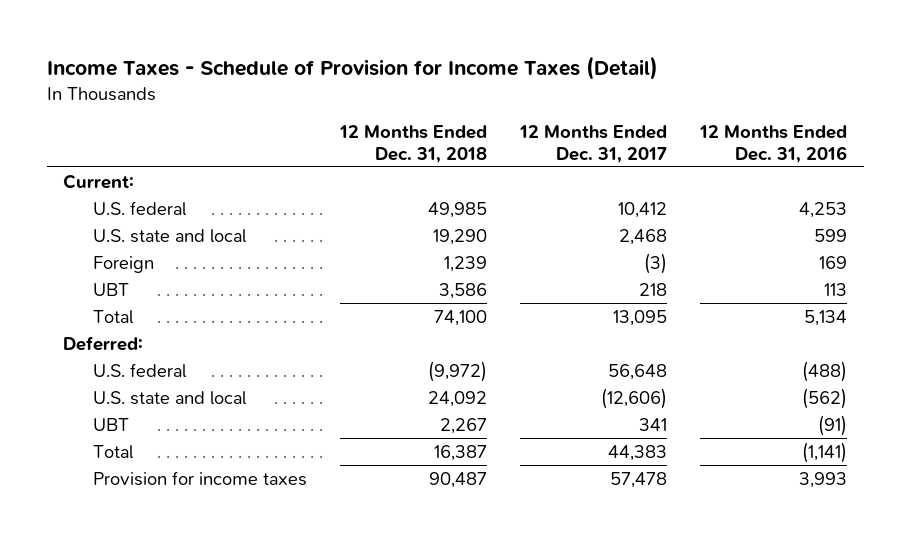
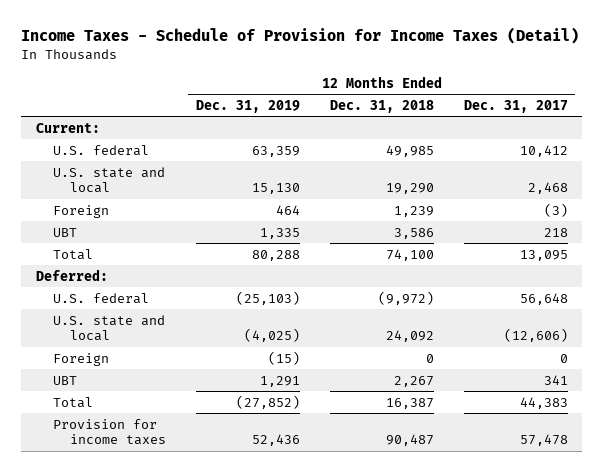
- | 12 Months Ended Dec. 31, 2018 | 12 Months Ended Dec. 31, 2017 | 12 Months Ended Dec. 31, 2016
+ | 12 Months Ended Dec. 31, 2019 | 12 Months Ended Dec. 31, 2018 | 12 Months Ended Dec. 31, 2017
+ Foreign | (15) | 0 | 0

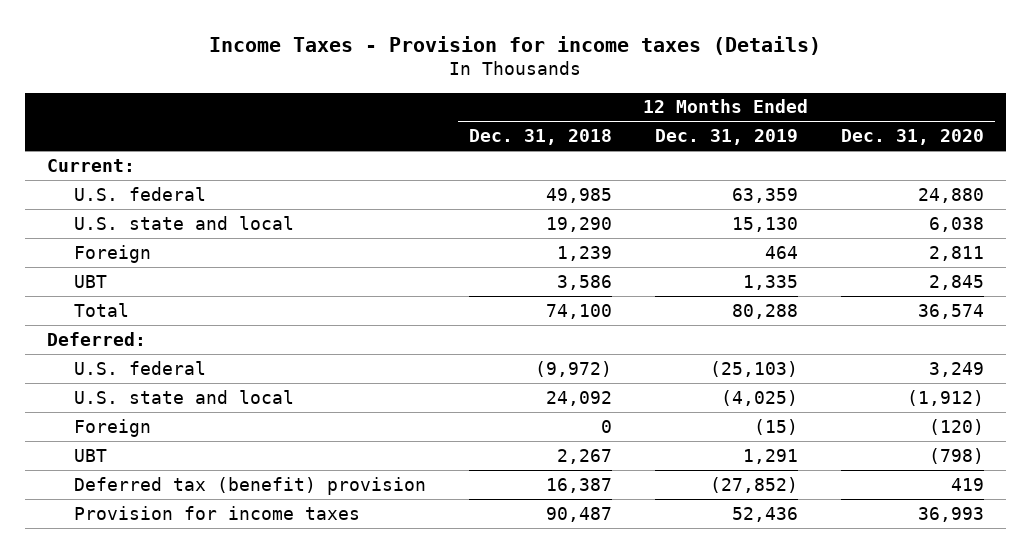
- Income Taxes - Schedule of Provision for Income Taxes (Detail)
+ Income Taxes - Provision for income taxes (Details)
- | 12 Months Ended Dec. 31, 2019 | 12 Months Ended Dec. 31, 2018 | 12 Months Ended Dec. 31, 2017
+ | 12 Months Ended Dec. 31, 2018 | 12 Months Ended Dec. 31, 2019 | 12 Months Ended Dec. 31, 2020
- Total | (27,852) | 16,387 | 44,383
+ Deferred tax (benefit) provision | 16,387 | (27,852) | 419

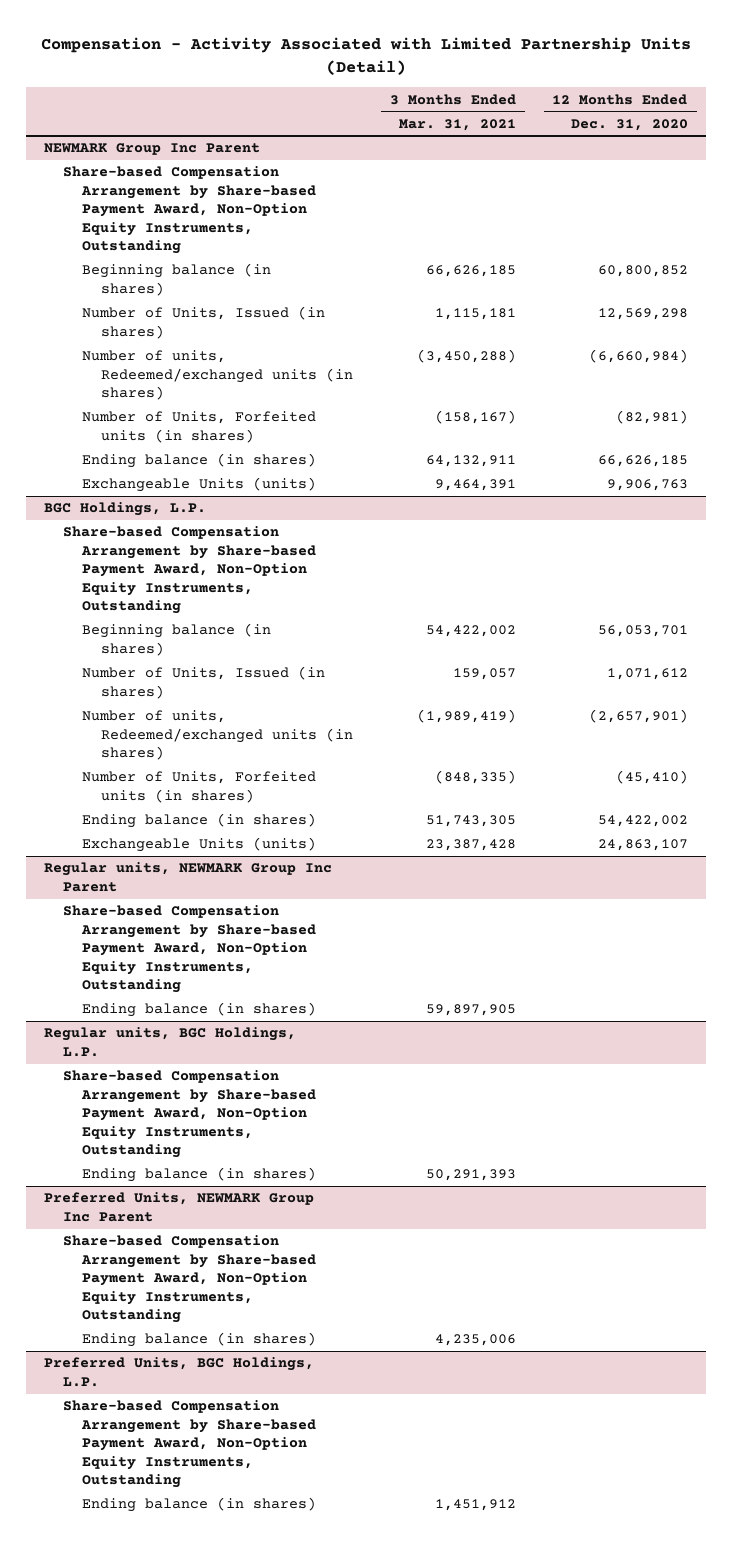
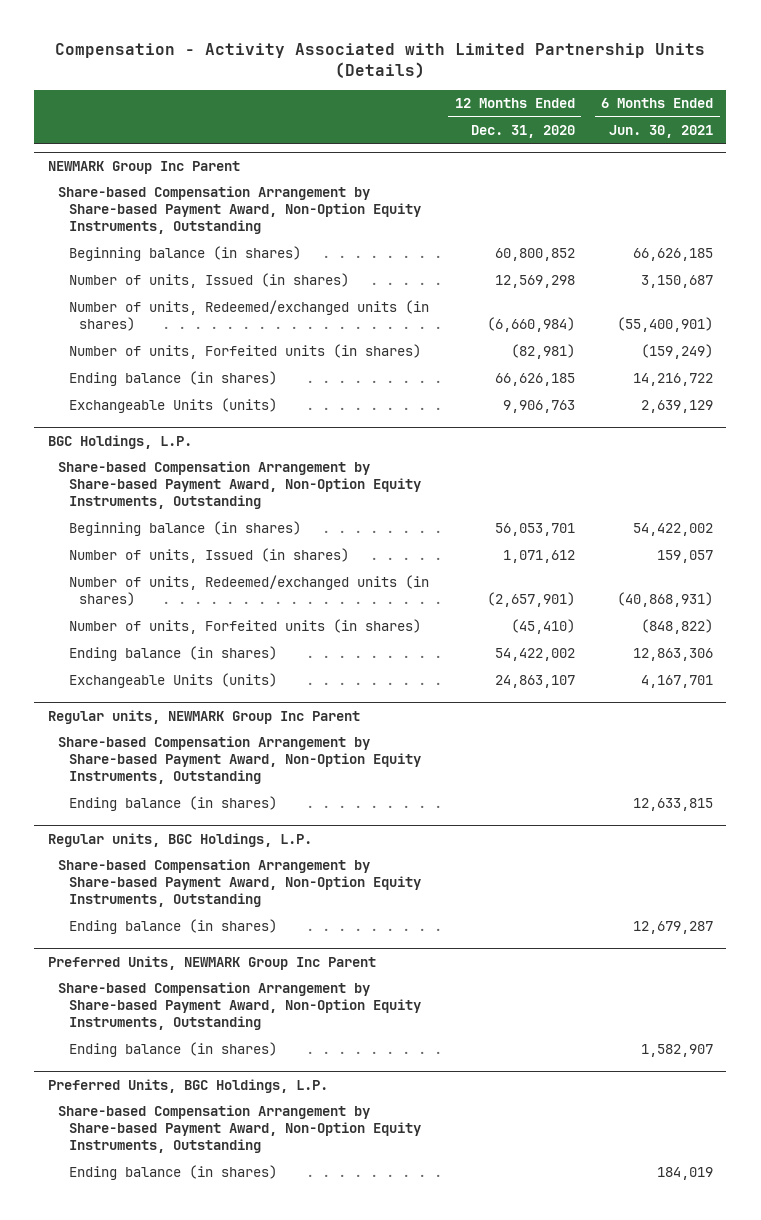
- Compensation - Activity Associated with Limited Partnership Units (Detail)
+ Compensation - Activity Associated with Limited Partnership Units (Details)
- | 3 Months Ended Mar. 31, 2021 | 12 Months Ended Dec. 31, 2020
+ | 12 Months Ended Dec. 31, 2020 | 6 Months Ended Jun. 30, 2021
@ NEWMARK Group Inc Parent
- Number of Units, Issued (in shares) | 1,115,181 | 12,569,298
+ Number of units, Issued (in shares) | 12,569,298 | 3,150,687
- Number of Units, Forfeited units (in shares) | (158,167) | (82,981)
+ Number of units, Forfeited units (in shares) | (82,981) | (159,249)
@ BGC Holdings, L.P.
- Number of Units, Issued (in shares) | 159,057 | 1,071,612
+ Number of units, Issued (in shares) | 1,071,612 | 159,057
- Number of Units, Forfeited units (in shares) | (848,335) | (45,410)
+ Number of units, Forfeited units (in shares) | (45,410) | (848,822)

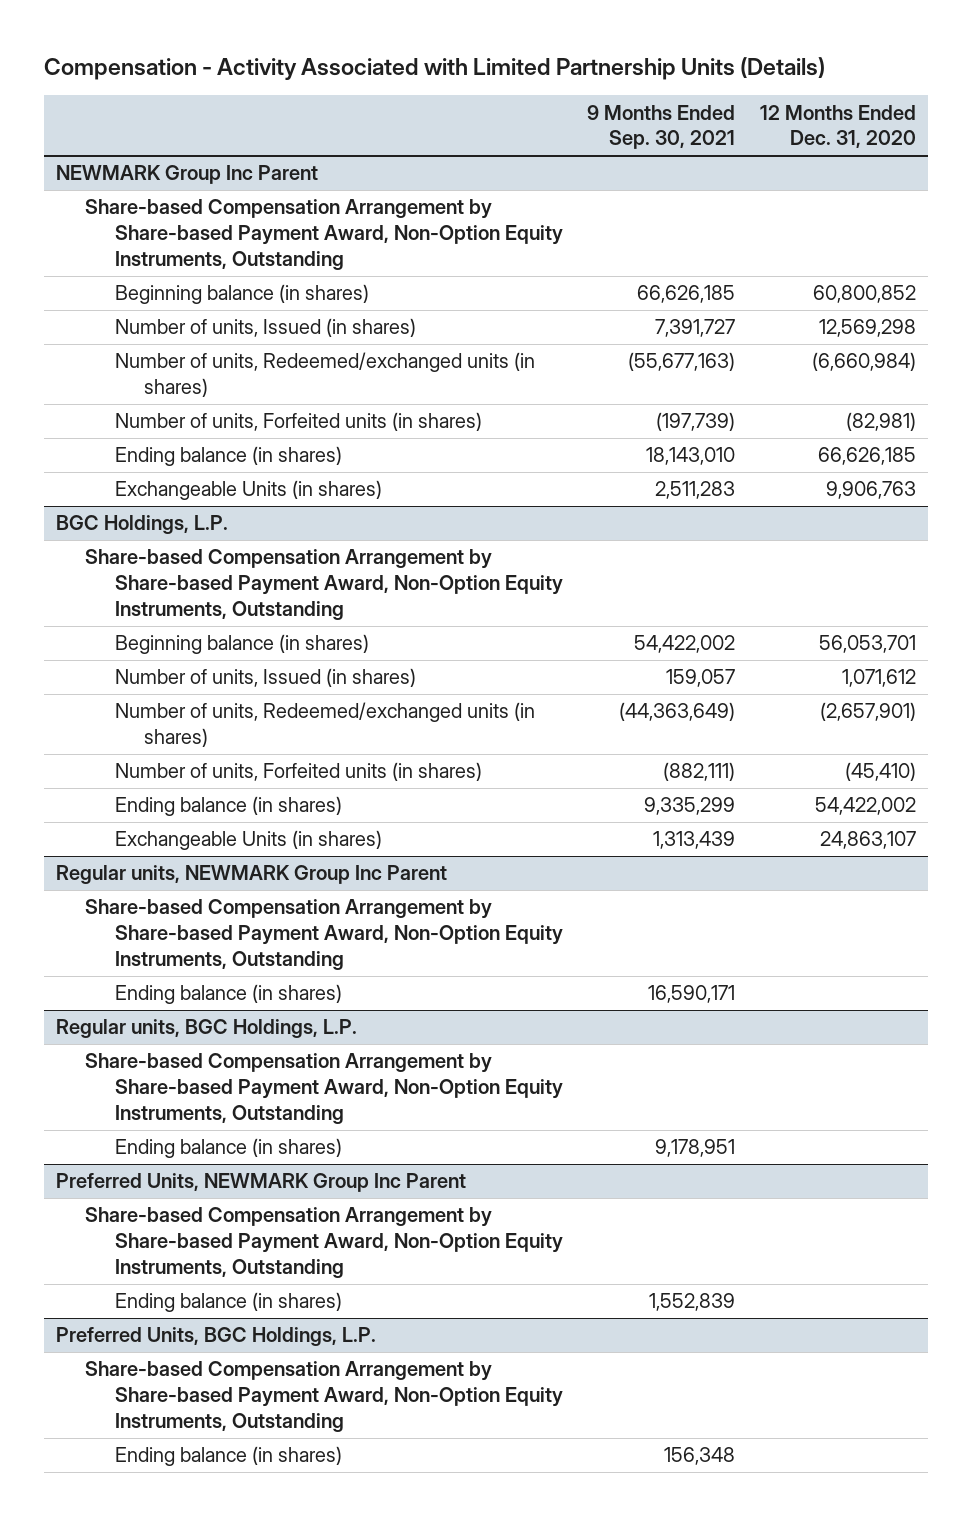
- | 12 Months Ended Dec. 31, 2020 | 6 Months Ended Jun. 30, 2021
+ | 9 Months Ended Sep. 30, 2021 | 12 Months Ended Dec. 31, 2020
@ NEWMARK Group Inc Parent
- Exchangeable Units (units) | 9,906,763 | 2,639,129
+ Exchangeable Units (in shares) | 2,511,283 | 9,906,763
@ BGC Holdings, L.P.
- Exchangeable Units (units) | 24,863,107 | 4,167,701
+ Exchangeable Units (in shares) | 1,313,439 | 24,863,107

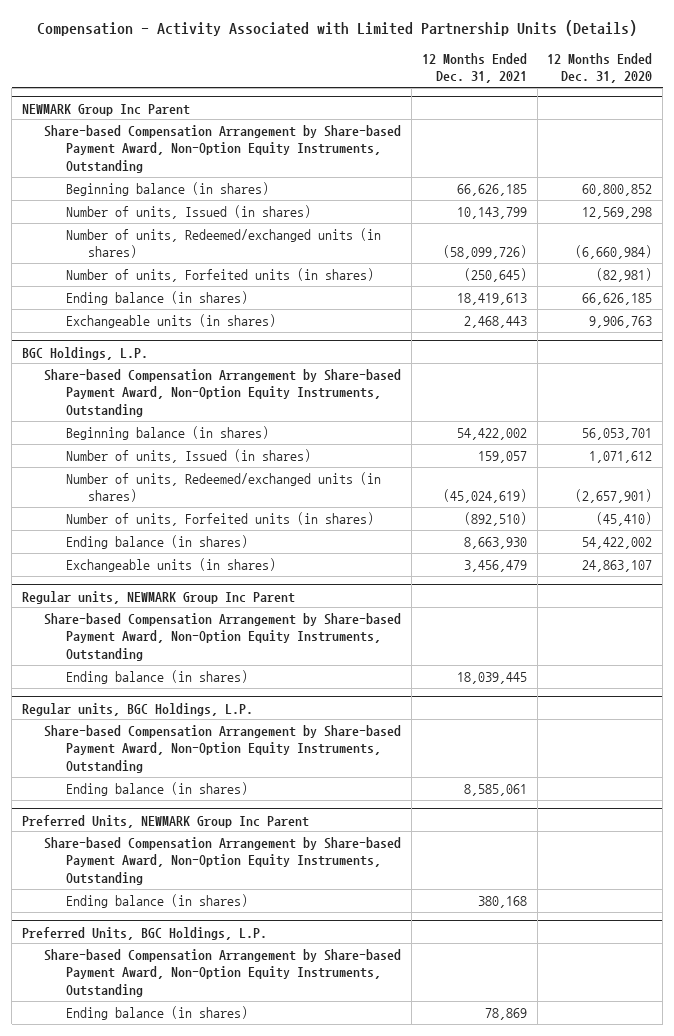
- | 9 Months Ended Sep. 30, 2021 | 12 Months Ended Dec. 31, 2020
+ | 12 Months Ended Dec. 31, 2021 | 12 Months Ended Dec. 31, 2020
@ NEWMARK Group Inc Parent
- Exchangeable Units (in shares) | 2,511,283 | 9,906,763
+ Exchangeable units (in shares) | 2,468,443 | 9,906,763
@ BGC Holdings, L.P.
- Exchangeable Units (in shares) | 1,313,439 | 24,863,107
+ Exchangeable units (in shares) | 3,456,479 | 24,863,107

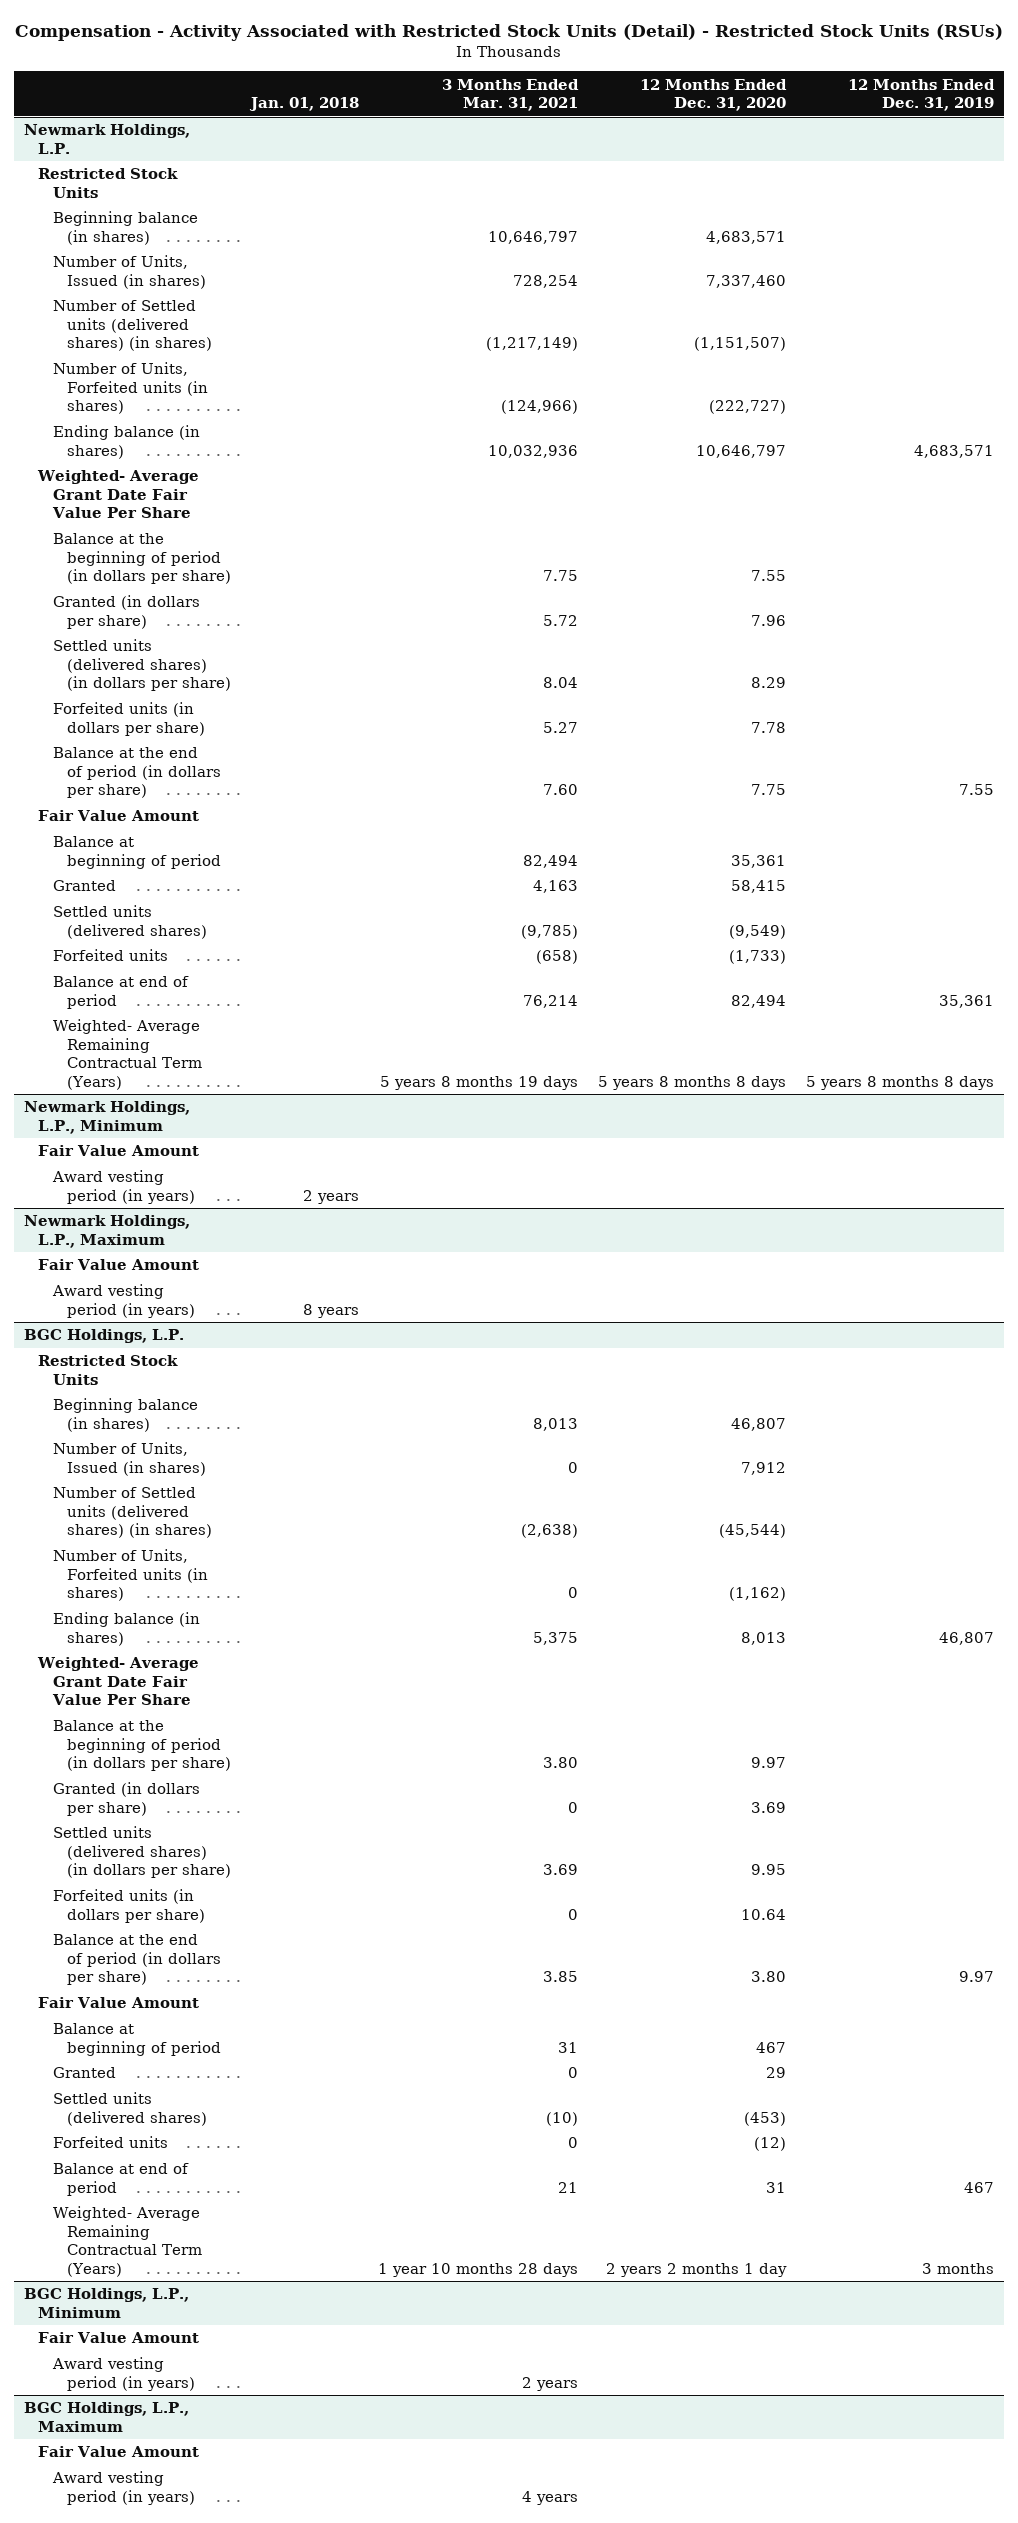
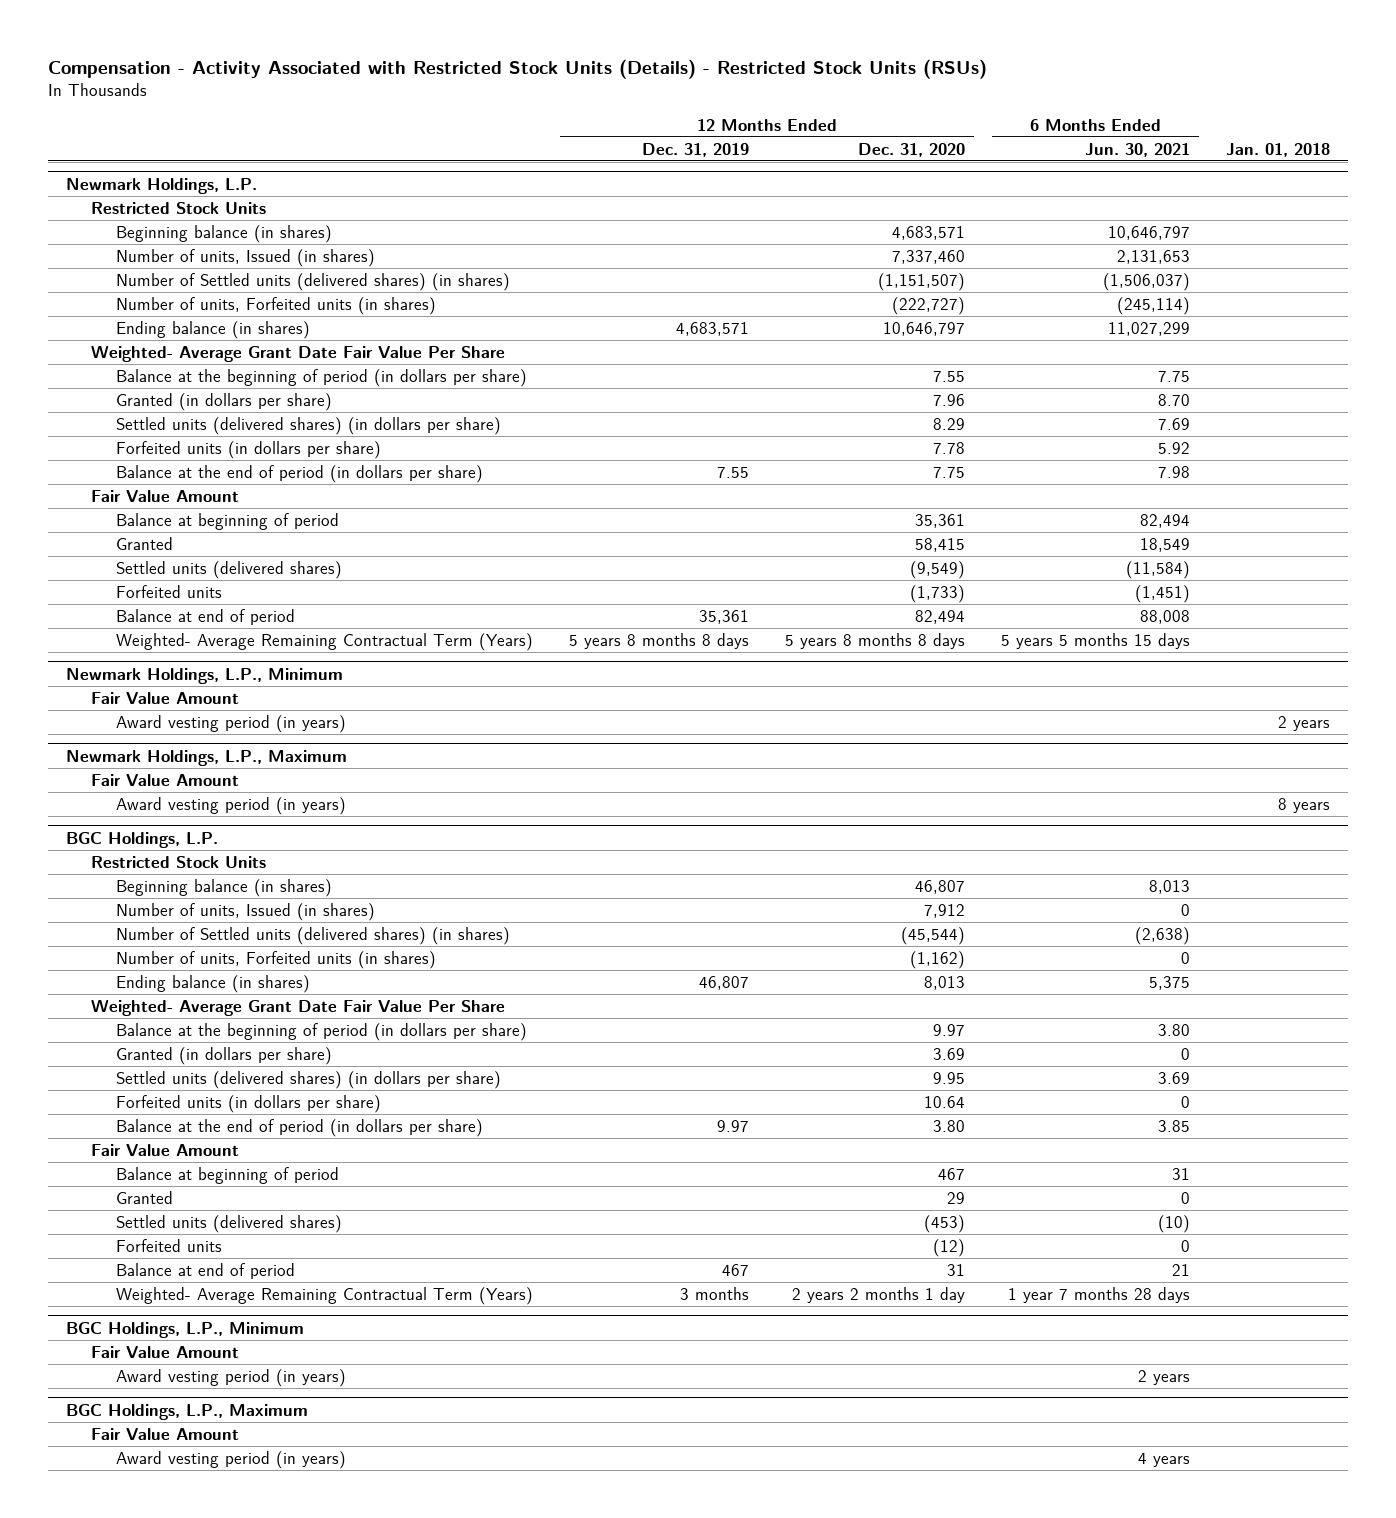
- Compensation - Activity Associated with Restricted Stock Units (Detail) - Restricted Stock Units (RSUs)
+ Compensation - Activity Associated with Restricted Stock Units (Details) - Restricted Stock Units (RSUs)
- | Jan. 01, 2018 | 3 Months Ended Mar. 31, 2021 | 12 Months Ended Dec. 31, 2020 | 12 Months Ended Dec. 31, 2019
+ | 12 Months Ended Dec. 31, 2019 | 12 Months Ended Dec. 31, 2020 | 6 Months Ended Jun. 30, 2021 | Jan. 01, 2018
@ Newmark Holdings, L.P.
- Number of Units, Issued (in shares) | | 728,254 | 7,337,460 |
+ Number of units, Issued (in shares) | | 7,337,460 | 2,131,653 |
- Number of Units, Forfeited units (in shares) | | (124,966) | (222,727) |
+ Number of units, Forfeited units (in shares) | | (222,727) | (245,114) |
@ BGC Holdings, L.P.
- Number of Units, Issued (in shares) | | 0 | 7,912 |
+ Number of units, Issued (in shares) | | 7,912 | 0 |
- Number of Units, Forfeited units (in shares) | | 0 | (1,162) |
+ Number of units, Forfeited units (in shares) | | (1,162) | 0 |

